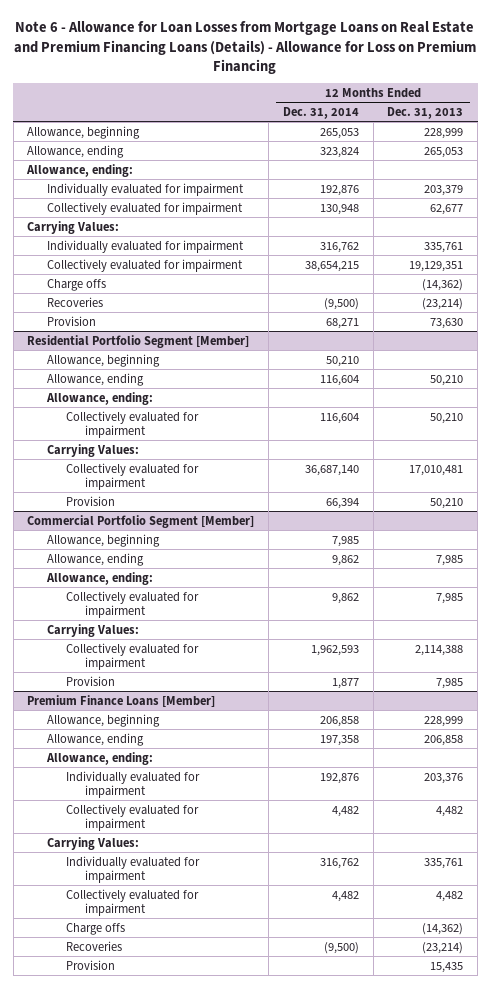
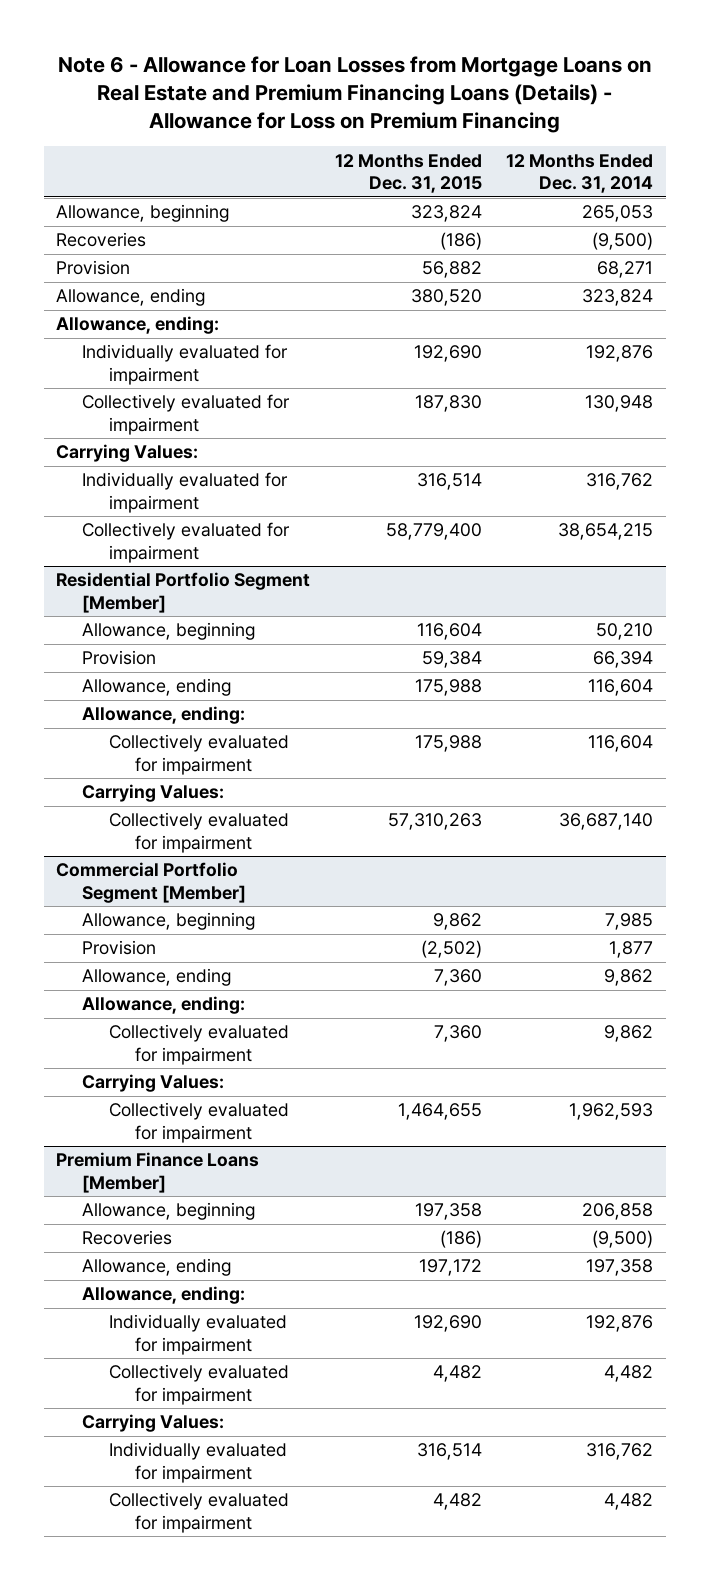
- | 12 Months Ended Dec. 31, 2014 | 12 Months Ended Dec. 31, 2013
+ | 12 Months Ended Dec. 31, 2015 | 12 Months Ended Dec. 31, 2014
moved up: Recoveries | (186) | (9,500)
moved up: Provision | 56,882 | 68,271
- Charge offs | | (14,362)
@ Residential Portfolio Segment [Member]
moved up: Provision | 59,384 | 66,394
@ Commercial Portfolio Segment [Member]
moved up: Provision | (2,502) | 1,877
@ Premium Finance Loans [Member]
moved up: Recoveries | (186) | (9,500)
- Charge offs | | (14,362)
- Provision | | 15,435

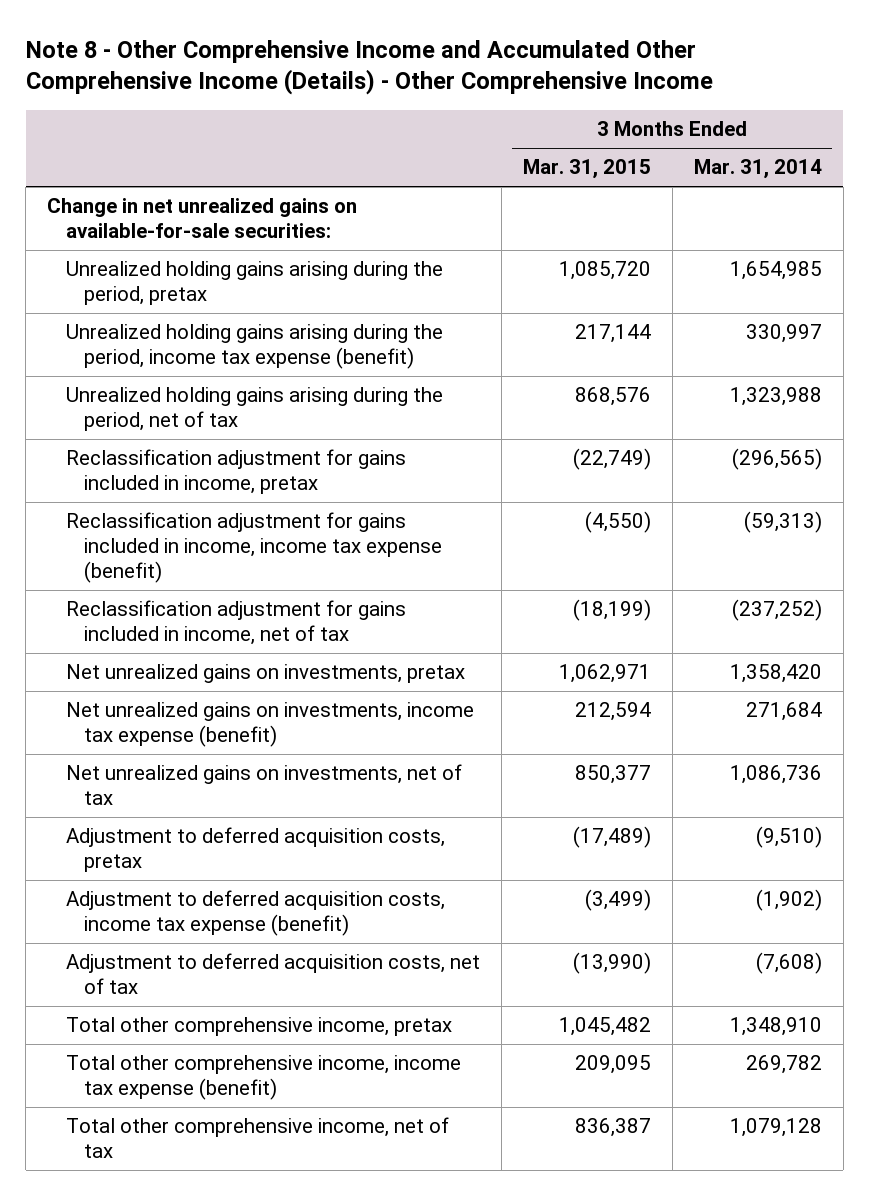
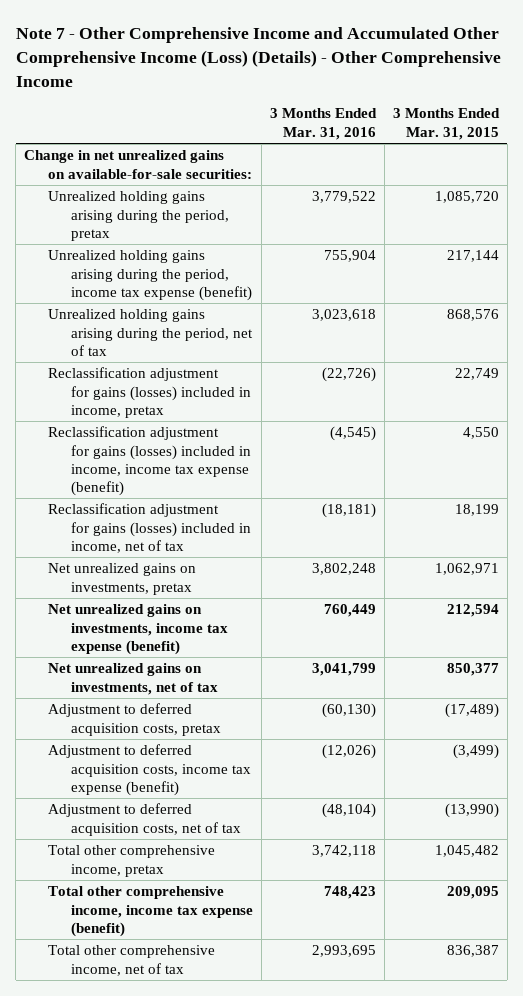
- Note 8 - Other Comprehensive Income and Accumulated Other Comprehensive Income (Details) - Other Comprehensive Income
+ Note 7 - Other Comprehensive Income and Accumulated Other Comprehensive Income (Loss) (Details) - Other Comprehensive Income
- | 3 Months Ended Mar. 31, 2015 | 3 Months Ended Mar. 31, 2014
+ | 3 Months Ended Mar. 31, 2016 | 3 Months Ended Mar. 31, 2015
- Reclassification adjustment for gains included in income, pretax | (22,749) | (296,565)
- Reclassification adjustment for gains included in income, income tax expense (benefit) | (4,550) | (59,313)
- Reclassification adjustment for gains included in income, net of tax | (18,199) | (237,252)
+ Reclassification adjustment for gains (losses) included in income, pretax | (22,726) | 22,749
+ Reclassification adjustment for gains (losses) included in income, income tax expense (benefit) | (4,545) | 4,550
+ Reclassification adjustment for gains (losses) included in income, net of tax | (18,181) | 18,199

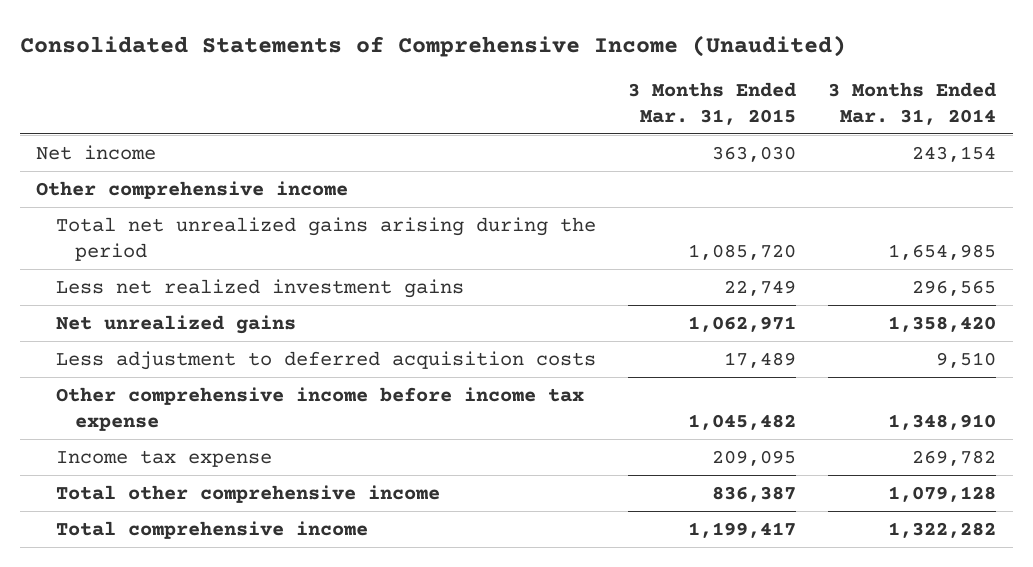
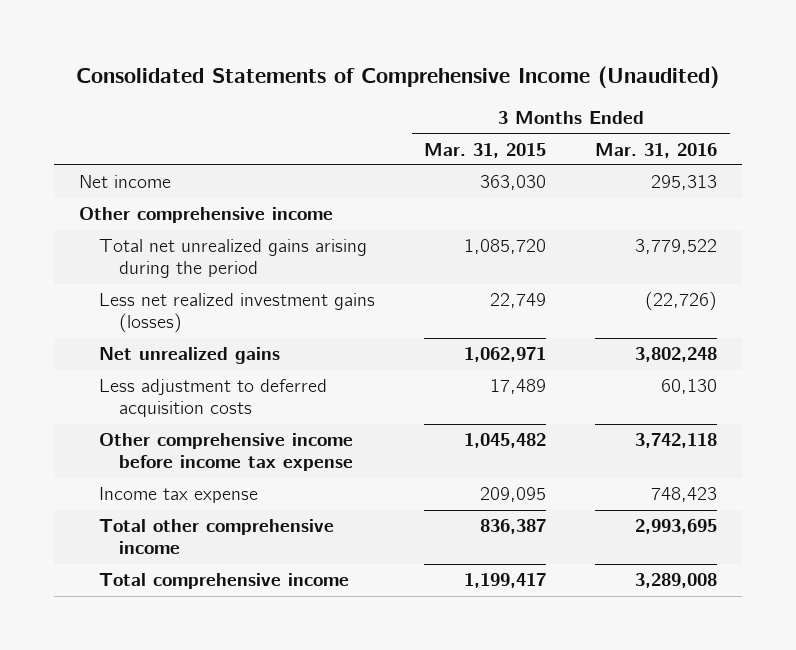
- | 3 Months Ended Mar. 31, 2015 | 3 Months Ended Mar. 31, 2014
+ | 3 Months Ended Mar. 31, 2015 | 3 Months Ended Mar. 31, 2016
- Less net realized investment gains | 22,749 | 296,565
+ Less net realized investment gains (losses) | 22,749 | (22,726)

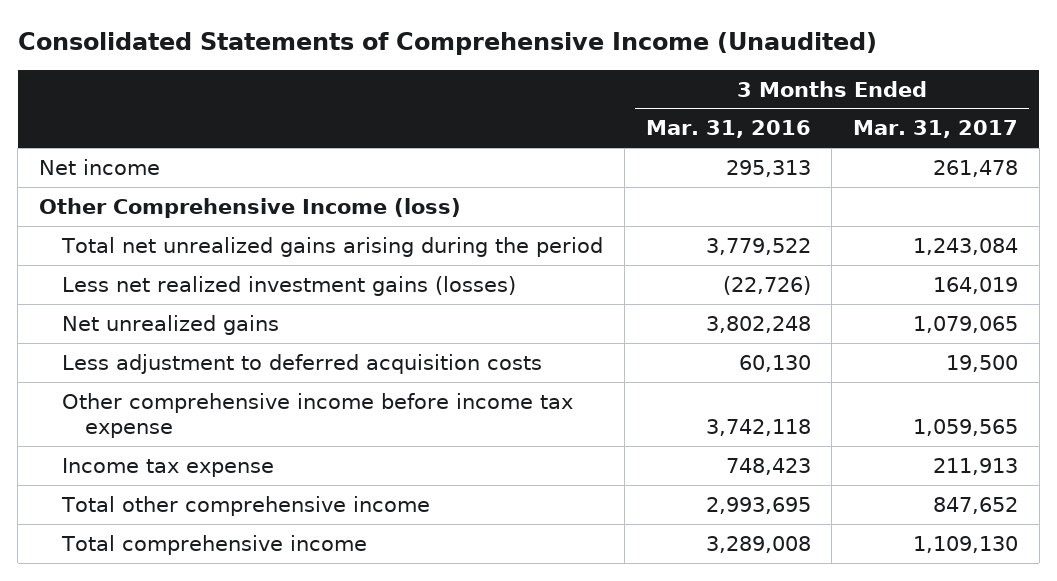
- | 3 Months Ended Mar. 31, 2015 | 3 Months Ended Mar. 31, 2016
+ | 3 Months Ended Mar. 31, 2016 | 3 Months Ended Mar. 31, 2017
- Other comprehensive income
+ Other Comprehensive Income (loss)

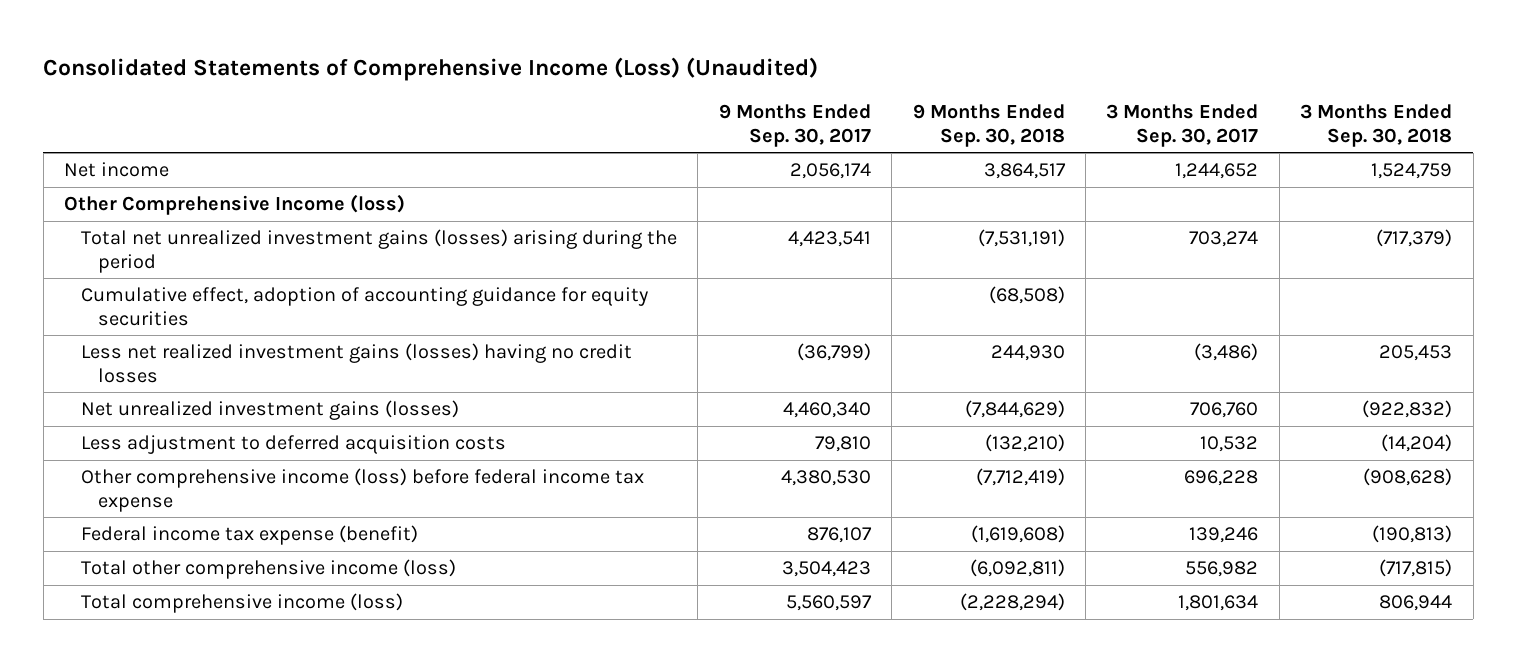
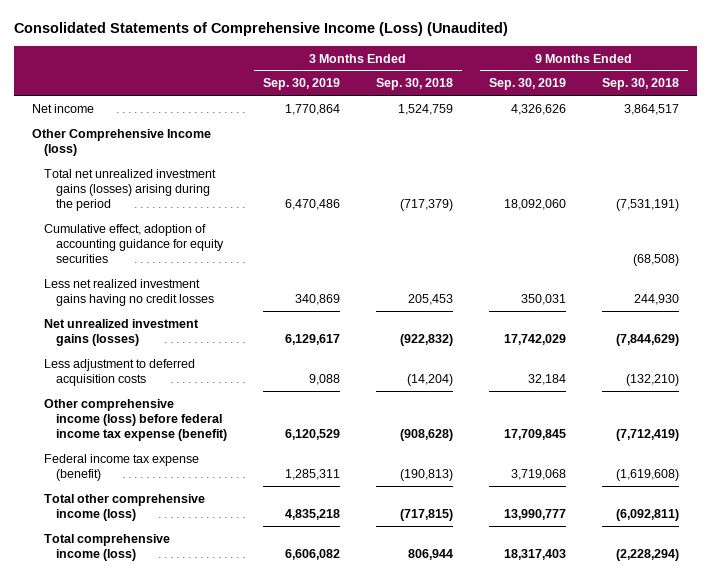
- | 9 Months Ended Sep. 30, 2017 | 9 Months Ended Sep. 30, 2018 | 3 Months Ended Sep. 30, 2017 | 3 Months Ended Sep. 30, 2018
+ | 3 Months Ended Sep. 30, 2019 | 3 Months Ended Sep. 30, 2018 | 9 Months Ended Sep. 30, 2019 | 9 Months Ended Sep. 30, 2018
- Less net realized investment gains (losses) having no credit losses | (36,799) | 244,930 | (3,486) | 205,453
+ Less net realized investment gains having no credit losses | 340,869 | 205,453 | 350,031 | 244,930
- Other comprehensive income (loss) before federal income tax expense | 4,380,530 | (7,712,419) | 696,228 | (908,628)
+ Other comprehensive income (loss) before federal income tax expense (benefit) | 6,120,529 | (908,628) | 17,709,845 | (7,712,419)

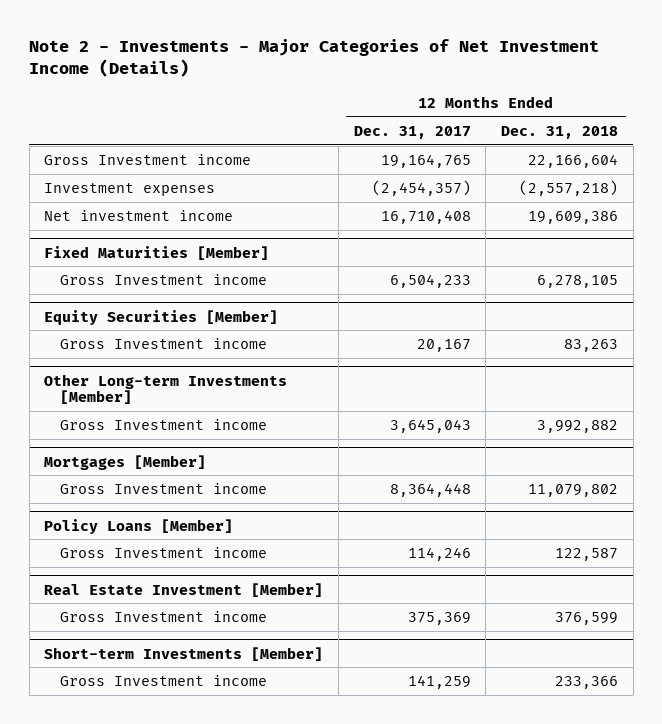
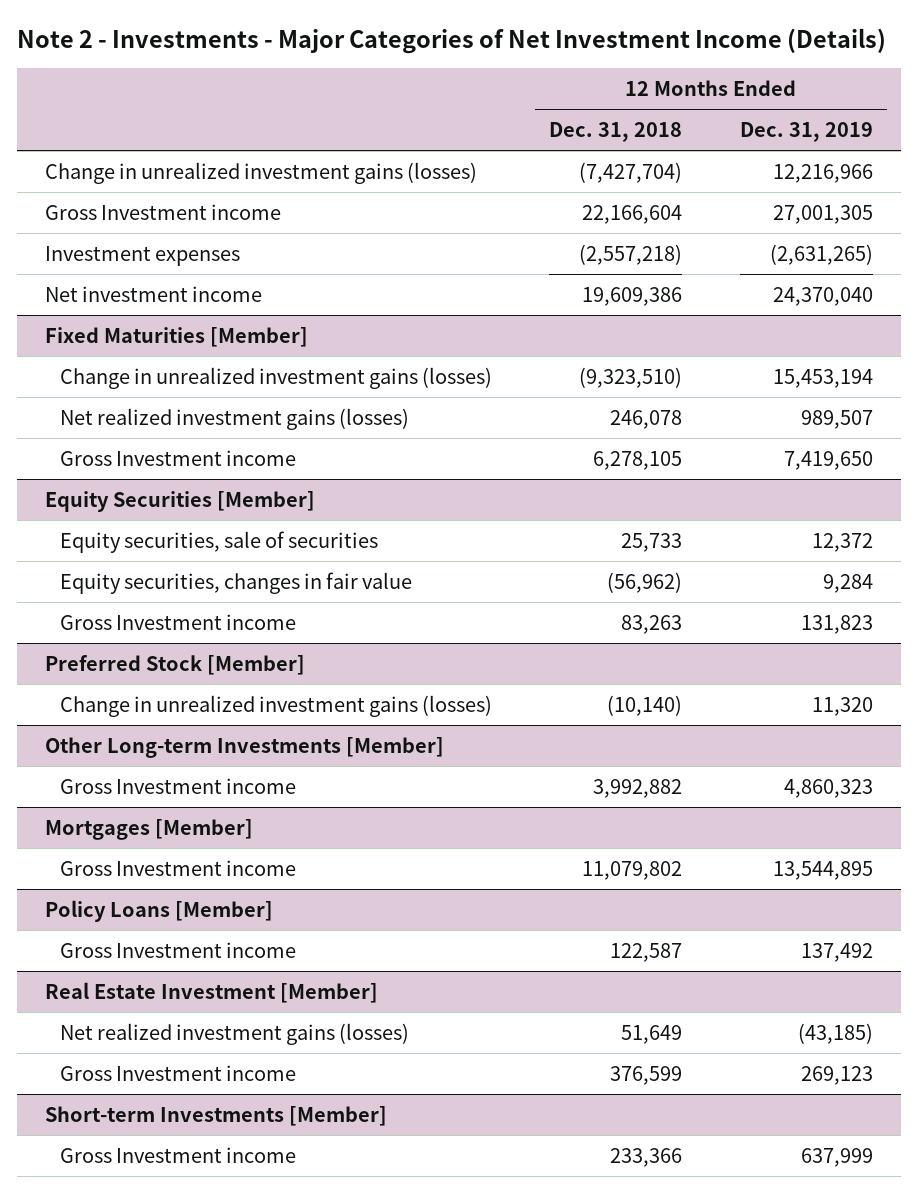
- | 12 Months Ended Dec. 31, 2017 | 12 Months Ended Dec. 31, 2018
+ | 12 Months Ended Dec. 31, 2018 | 12 Months Ended Dec. 31, 2019
+ Change in unrealized investment gains (losses) | (7,427,704) | 12,216,966
@ Fixed Maturities [Member]
+ Change in unrealized investment gains (losses) | (9,323,510) | 15,453,194
+ Net realized investment gains (losses) | 246,078 | 989,507
@ Equity Securities [Member]
+ Equity securities, sale of securities | 25,733 | 12,372
+ Equity securities, changes in fair value | (56,962) | 9,284
+ Preferred Stock [Member]
+ Change in unrealized investment gains (losses) | (10,140) | 11,320
@ Real Estate Investment [Member]
+ Net realized investment gains (losses) | 51,649 | (43,185)

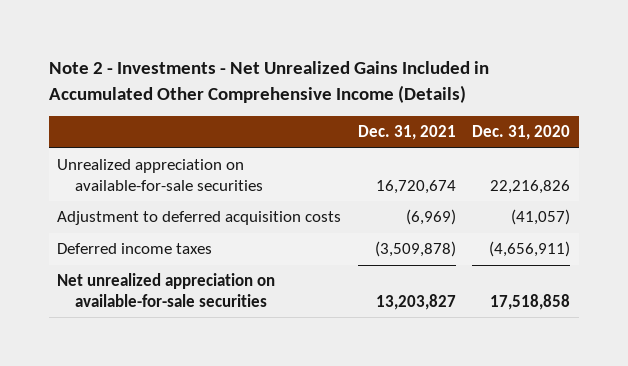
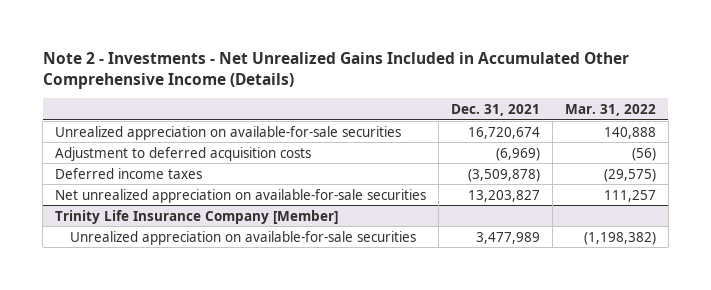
- | Dec. 31, 2021 | Dec. 31, 2020
+ | Dec. 31, 2021 | Mar. 31, 2022
+ Trinity Life Insurance Company [Member]
+ Unrealized appreciation on available-for-sale securities | 3,477,989 | (1,198,382)

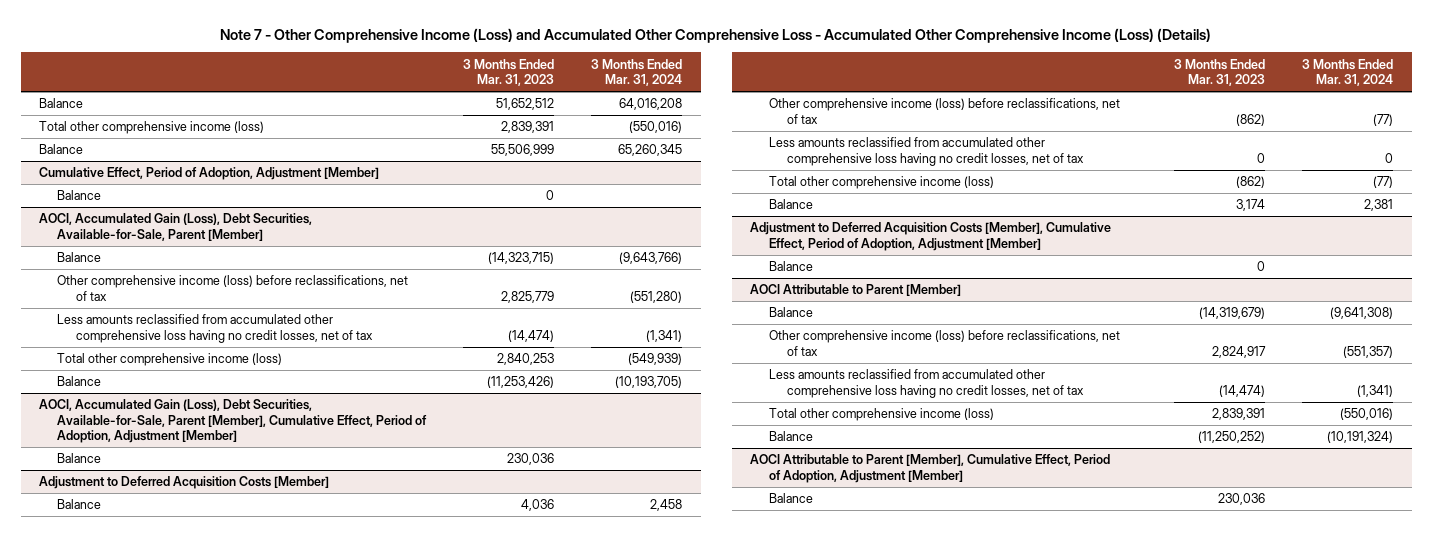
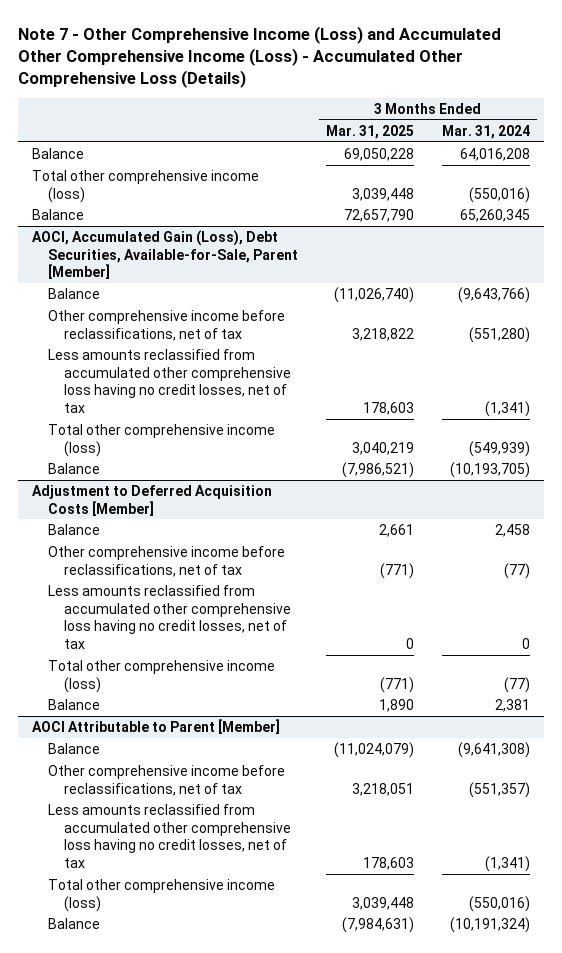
- Note 7 - Other Comprehensive Income (Loss) and Accumulated Other Comprehensive Loss - Accumulated Other Comprehensive Income (Loss) (Details)
+ Note 7 - Other Comprehensive Income (Loss) and Accumulated Other Comprehensive Income (Loss) - Accumulated Other Comprehensive Loss (Details)
- | 3 Months Ended Mar. 31, 2023 | 3 Months Ended Mar. 31, 2024
+ | 3 Months Ended Mar. 31, 2025 | 3 Months Ended Mar. 31, 2024
- Cumulative Effect, Period of Adoption, Adjustment [Member]
- Balance | 0 |
@ AOCI, Accumulated Gain (Loss), Debt Securities, Available-for-Sale, Parent [Member]
- Other comprehensive income (loss) before reclassifications, net of tax | 2,825,779 | (551,280)
+ Other comprehensive income before reclassifications, net of tax | 3,218,822 | (551,280)
- AOCI, Accumulated Gain (Loss), Debt Securities, Available-for-Sale, Parent [Member], Cumulative Effect, Period of Adoption, Adjustment [Member]
- Balance | 230,036 |
@ Adjustment to Deferred Acquisition Costs [Member]
- Other comprehensive income (loss) before reclassifications, net of tax | (862) | (77)
+ Other comprehensive income before reclassifications, net of tax | (771) | (77)
- Adjustment to Deferred Acquisition Costs [Member], Cumulative Effect, Period of Adoption, Adjustment [Member]
- Balance | 0 |
@ AOCI Attributable to Parent [Member]
- Other comprehensive income (loss) before reclassifications, net of tax | 2,824,917 | (551,357)
+ Other comprehensive income before reclassifications, net of tax | 3,218,051 | (551,357)
- AOCI Attributable to Parent [Member], Cumulative Effect, Period of Adoption, Adjustment [Member]
- Balance | 230,036 |

